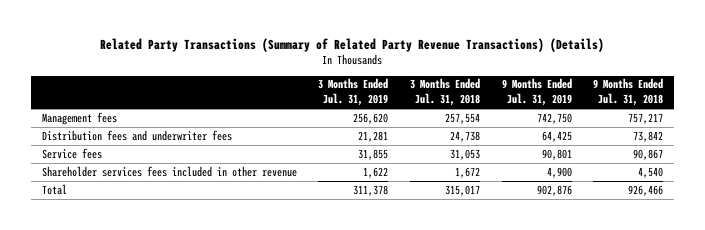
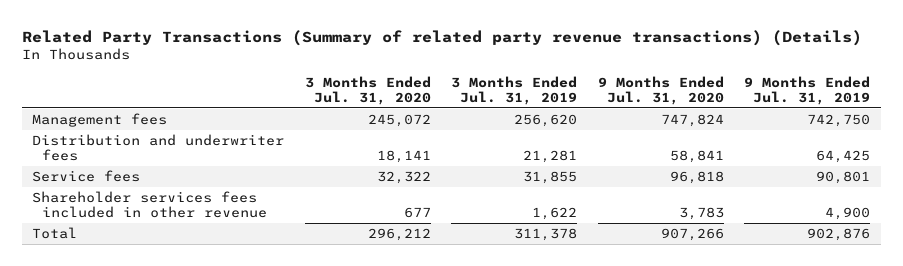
- Related Party Transactions (Summary of Related Party Revenue Transactions) (Details)
+ Related Party Transactions (Summary of related party revenue transactions) (Details)
- | 3 Months Ended Jul. 31, 2019 | 3 Months Ended Jul. 31, 2018 | 9 Months Ended Jul. 31, 2019 | 9 Months Ended Jul. 31, 2018
+ | 3 Months Ended Jul. 31, 2020 | 3 Months Ended Jul. 31, 2019 | 9 Months Ended Jul. 31, 2020 | 9 Months Ended Jul. 31, 2019
- Distribution fees and underwriter fees | 21,281 | 24,738 | 64,425 | 73,842
+ Distribution and underwriter fees | 18,141 | 21,281 | 58,841 | 64,425

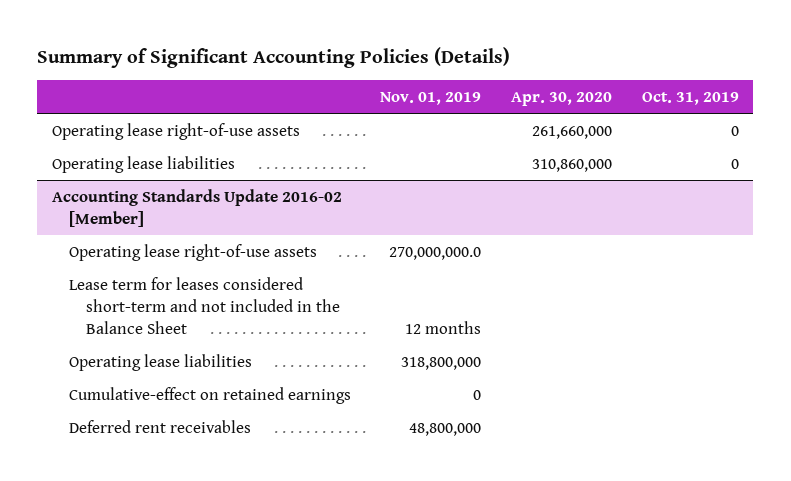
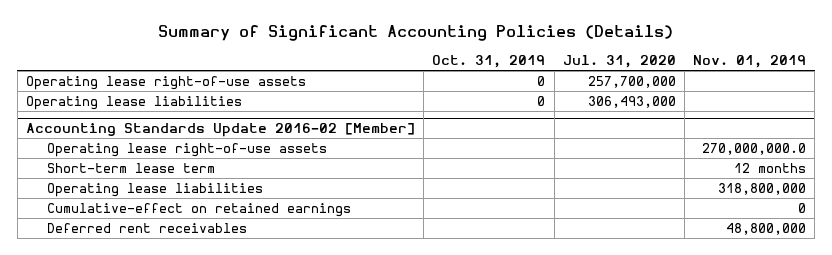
- | Nov. 01, 2019 | Apr. 30, 2020 | Oct. 31, 2019
+ | Oct. 31, 2019 | Jul. 31, 2020 | Nov. 01, 2019
@ Accounting Standards Update 2016-02 [Member]
- Lease term for leases considered short-term and not included in the Balance Sheet | 12 months | |
+ Short-term lease term | | | 12 months

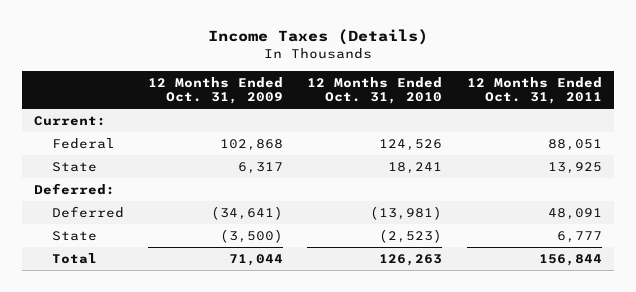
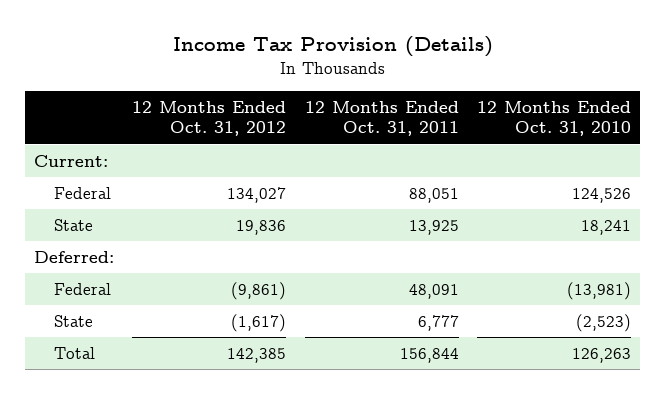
- Income Taxes (Details)
+ Income Tax Provision (Details)
- | 12 Months Ended Oct. 31, 2009 | 12 Months Ended Oct. 31, 2010 | 12 Months Ended Oct. 31, 2011
+ | 12 Months Ended Oct. 31, 2012 | 12 Months Ended Oct. 31, 2011 | 12 Months Ended Oct. 31, 2010
- Deferred | (34,641) | (13,981) | 48,091
+ Federal | (9,861) | 48,091 | (13,981)

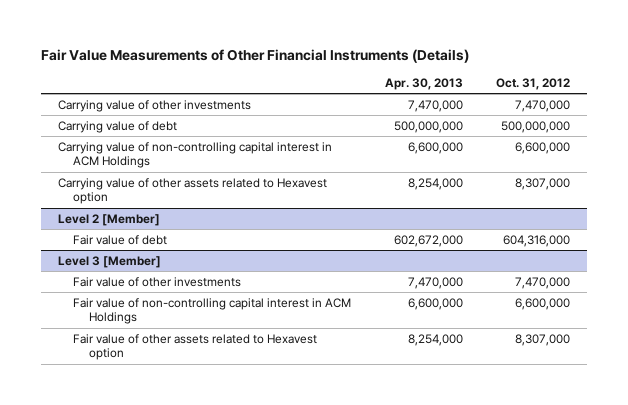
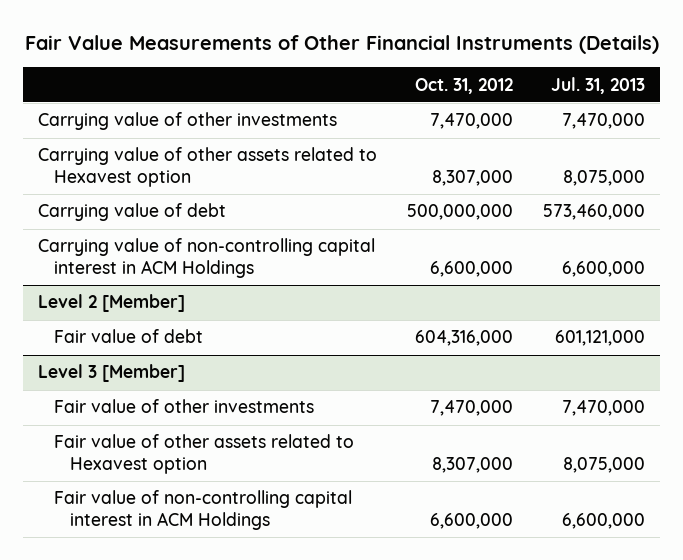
- | Apr. 30, 2013 | Oct. 31, 2012
+ | Oct. 31, 2012 | Jul. 31, 2013
moved up: Carrying value of other assets related to Hexavest option | 8,307,000 | 8,075,000
@ Level 3 [Member]
moved down: Fair value of non-controlling capital interest in ACM Holdings | 6,600,000 | 6,600,000

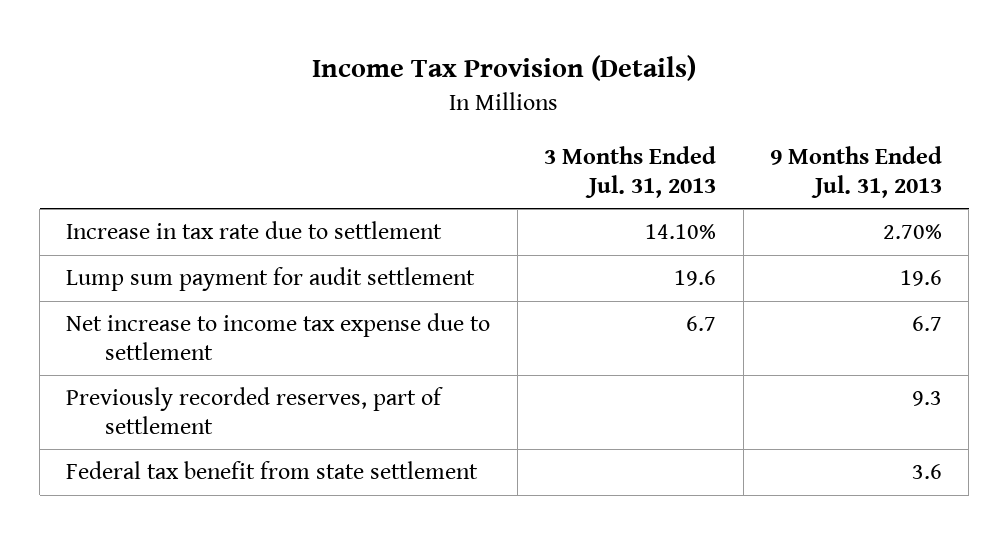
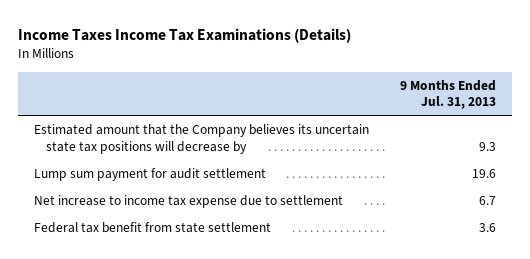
- Income Tax Provision (Details)
+ Income Taxes Income Tax Examinations (Details)
- | 3 Months Ended Jul. 31, 2013 | 9 Months Ended Jul. 31, 2013
+ | 9 Months Ended Jul. 31, 2013
- Increase in tax rate due to settlement | 14.10% | 2.70%
+ Estimated amount that the Company believes its uncertain state tax positions will decrease by | 9.3
- Previously recorded reserves, part of settlement | | 9.3

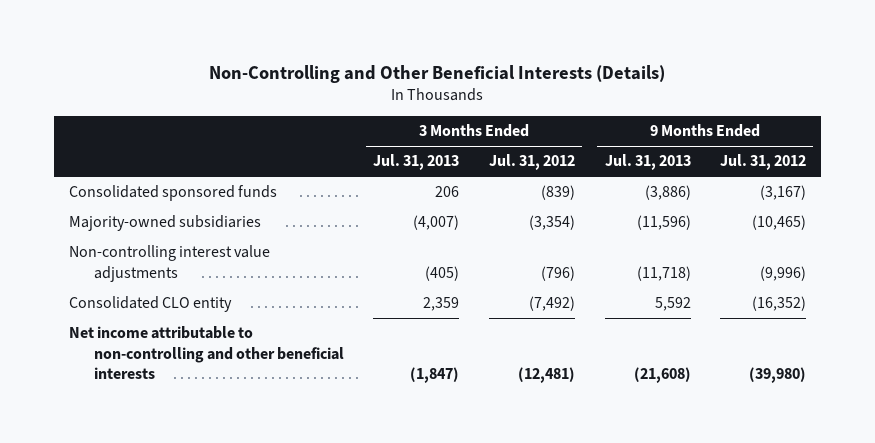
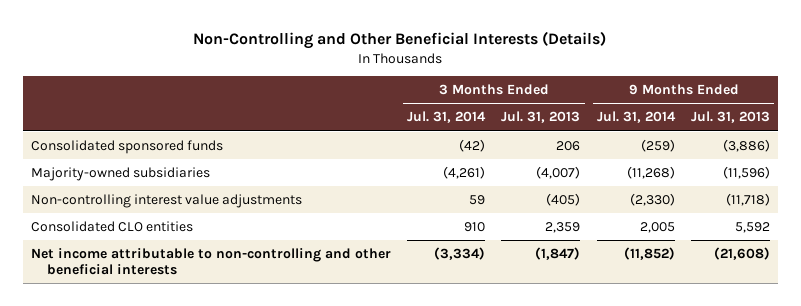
- | 3 Months Ended Jul. 31, 2013 | 3 Months Ended Jul. 31, 2012 | 9 Months Ended Jul. 31, 2013 | 9 Months Ended Jul. 31, 2012
+ | 3 Months Ended Jul. 31, 2014 | 3 Months Ended Jul. 31, 2013 | 9 Months Ended Jul. 31, 2014 | 9 Months Ended Jul. 31, 2013
- Consolidated CLO entity | 2,359 | (7,492) | 5,592 | (16,352)
+ Consolidated CLO entities | 910 | 2,359 | 2,005 | 5,592

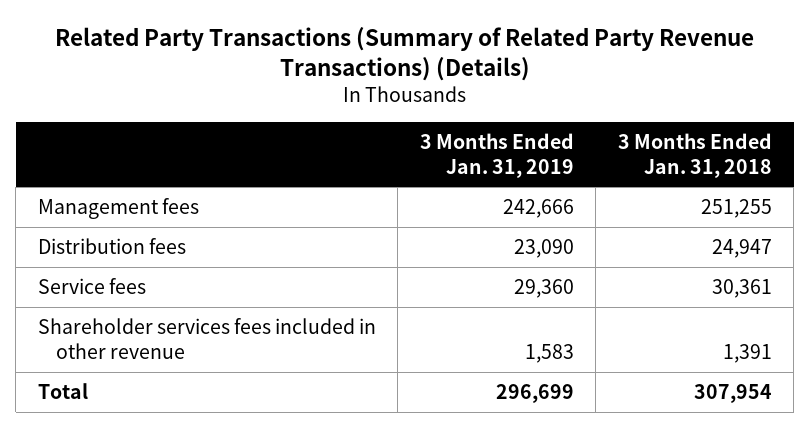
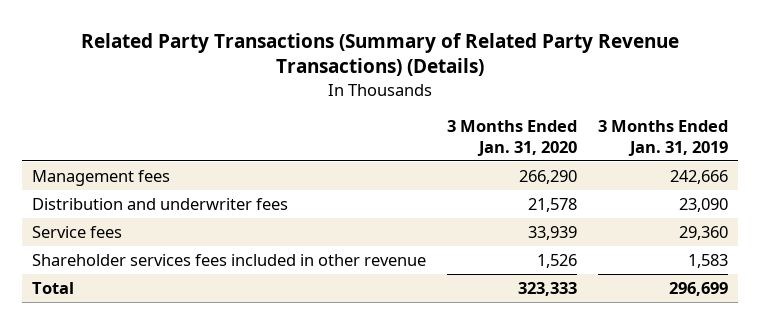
- | 3 Months Ended Jan. 31, 2019 | 3 Months Ended Jan. 31, 2018
+ | 3 Months Ended Jan. 31, 2020 | 3 Months Ended Jan. 31, 2019
- Distribution fees | 23,090 | 24,947
+ Distribution and underwriter fees | 21,578 | 23,090

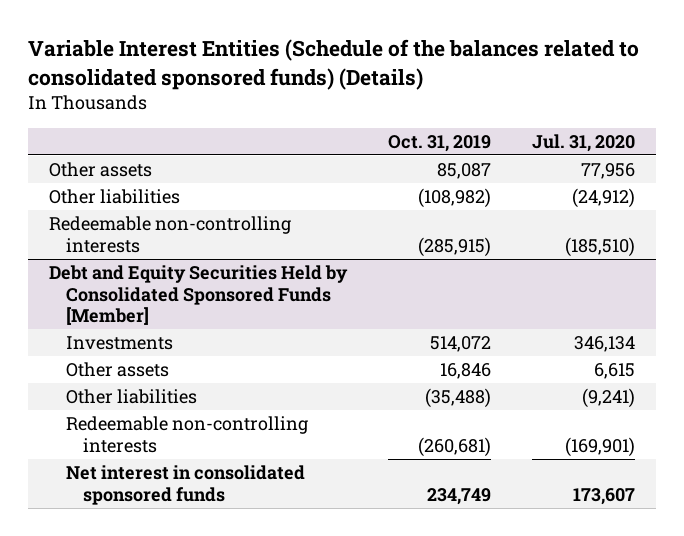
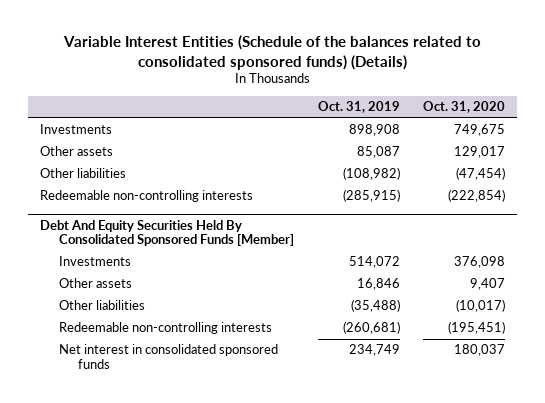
- | Oct. 31, 2019 | Jul. 31, 2020
+ | Oct. 31, 2019 | Oct. 31, 2020
+ Investments | 898,908 | 749,675
- Debt and Equity Securities Held by Consolidated Sponsored Funds [Member]
+ Debt And Equity Securities Held By Consolidated Sponsored Funds [Member]

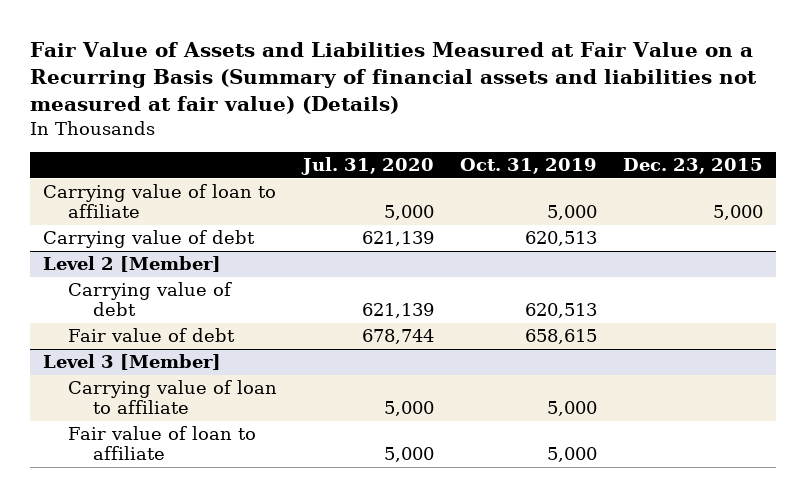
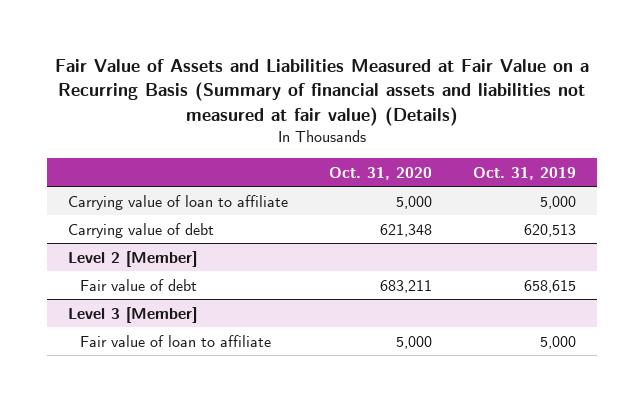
- | Jul. 31, 2020 | Oct. 31, 2019 | Dec. 23, 2015
+ | Oct. 31, 2020 | Oct. 31, 2019
@ Level 2 [Member]
- Carrying value of debt | 621,139 | 620,513 |
@ Level 3 [Member]
- Carrying value of loan to affiliate | 5,000 | 5,000 |

